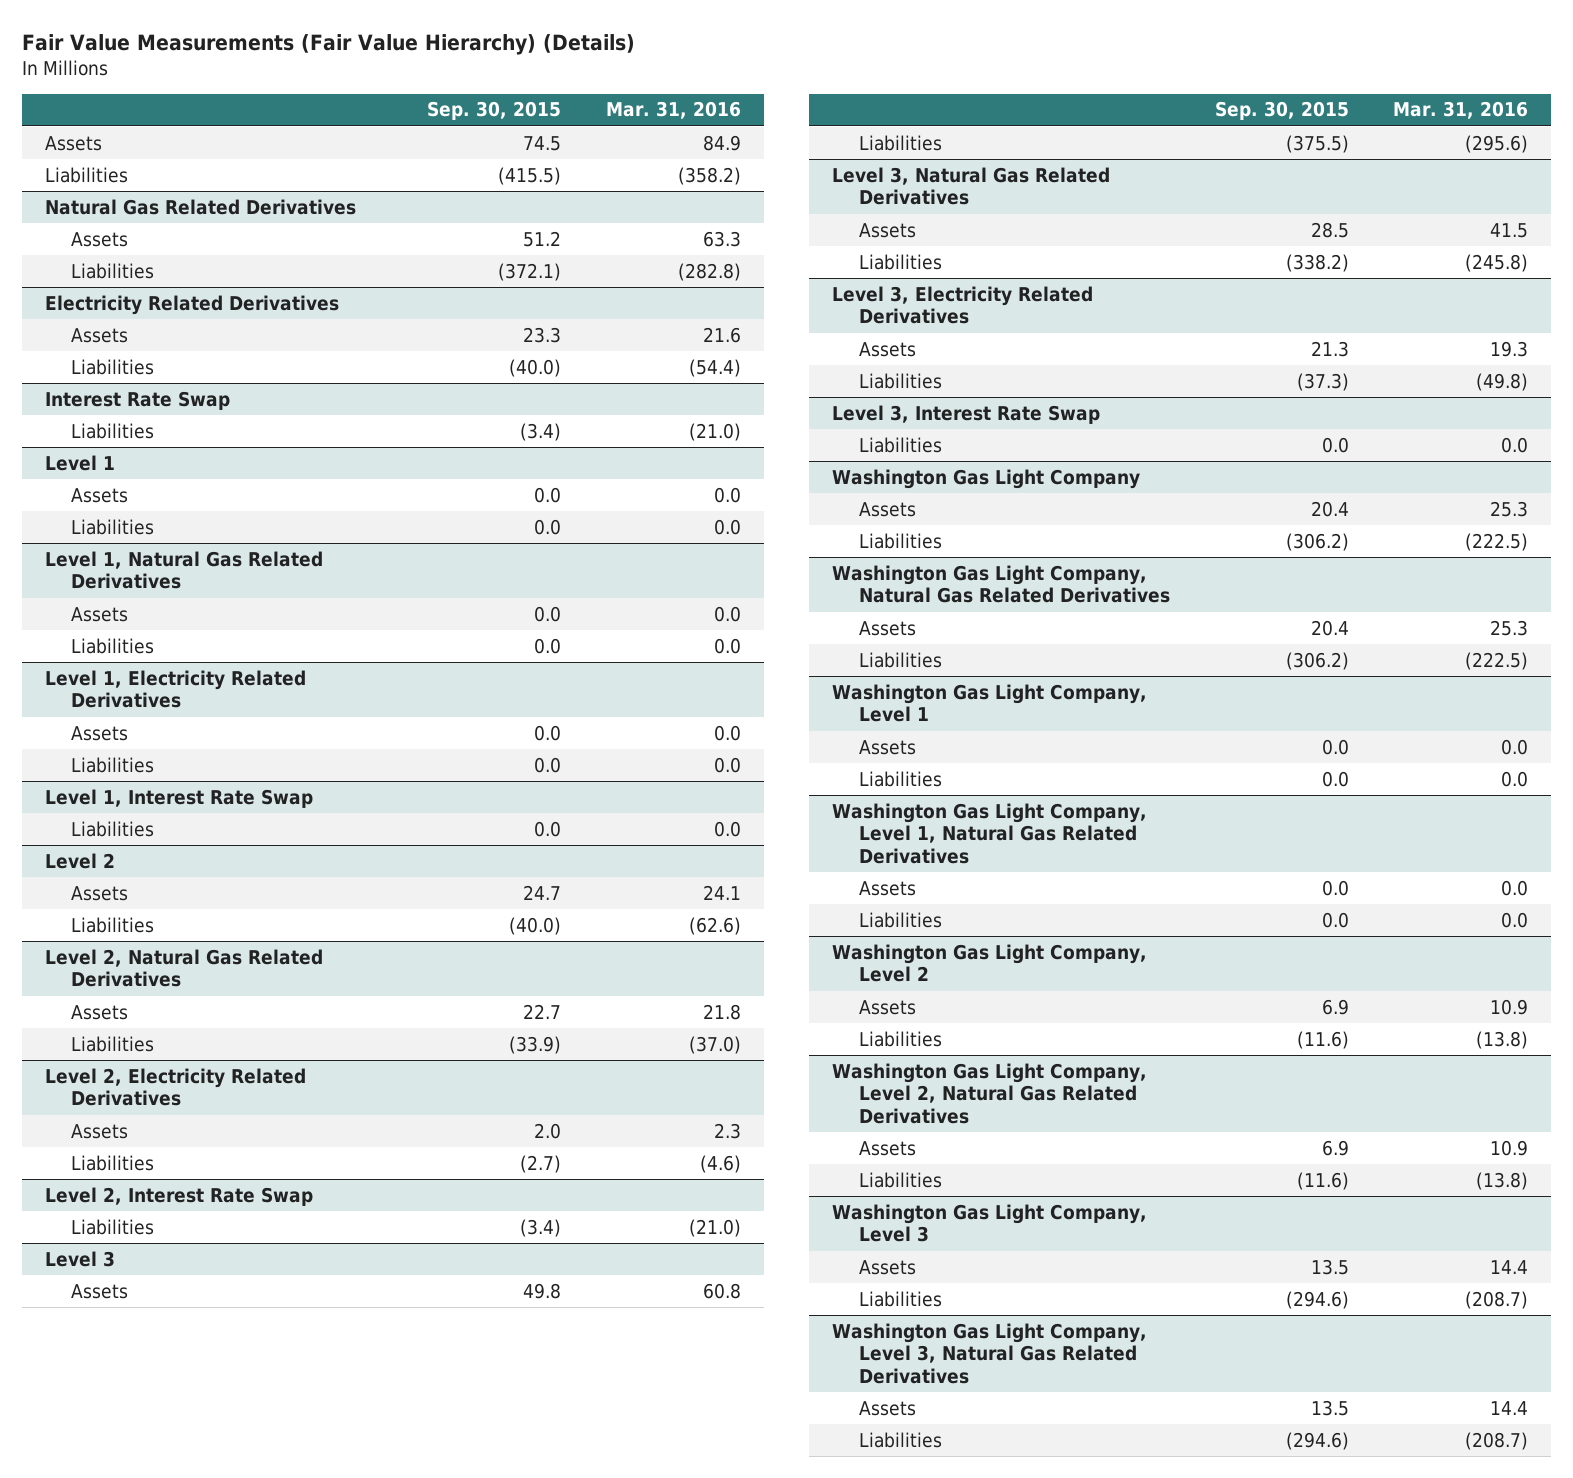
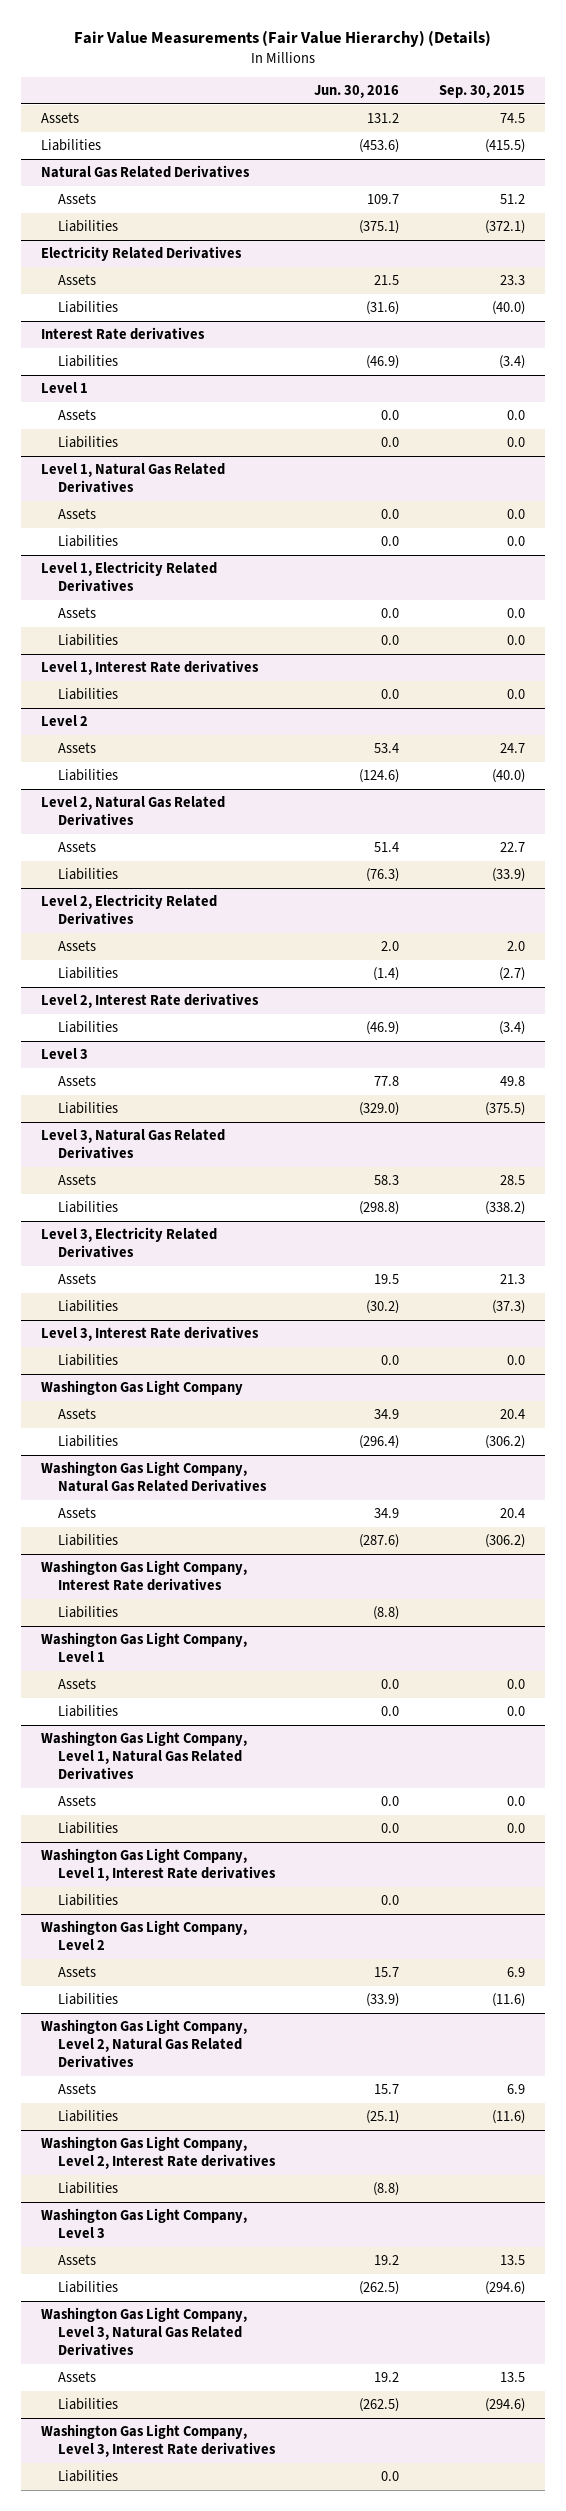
- | Sep. 30, 2015 | Mar. 31, 2016
+ | Jun. 30, 2016 | Sep. 30, 2015
- Interest Rate Swap
+ Interest Rate derivatives
- Level 1, Interest Rate Swap
+ Level 1, Interest Rate derivatives
- Level 2, Interest Rate Swap
+ Level 2, Interest Rate derivatives
- Level 3, Interest Rate Swap
+ Level 3, Interest Rate derivatives
+ Washington Gas Light Company, Interest Rate derivatives
+ Liabilities | (8.8) |
+ Washington Gas Light Company, Level 1, Interest Rate derivatives
+ Liabilities | 0.0 |
+ Washington Gas Light Company, Level 2, Interest Rate derivatives
+ Liabilities | (8.8) |
+ Washington Gas Light Company, Level 3, Interest Rate derivatives
+ Liabilities | 0.0 |

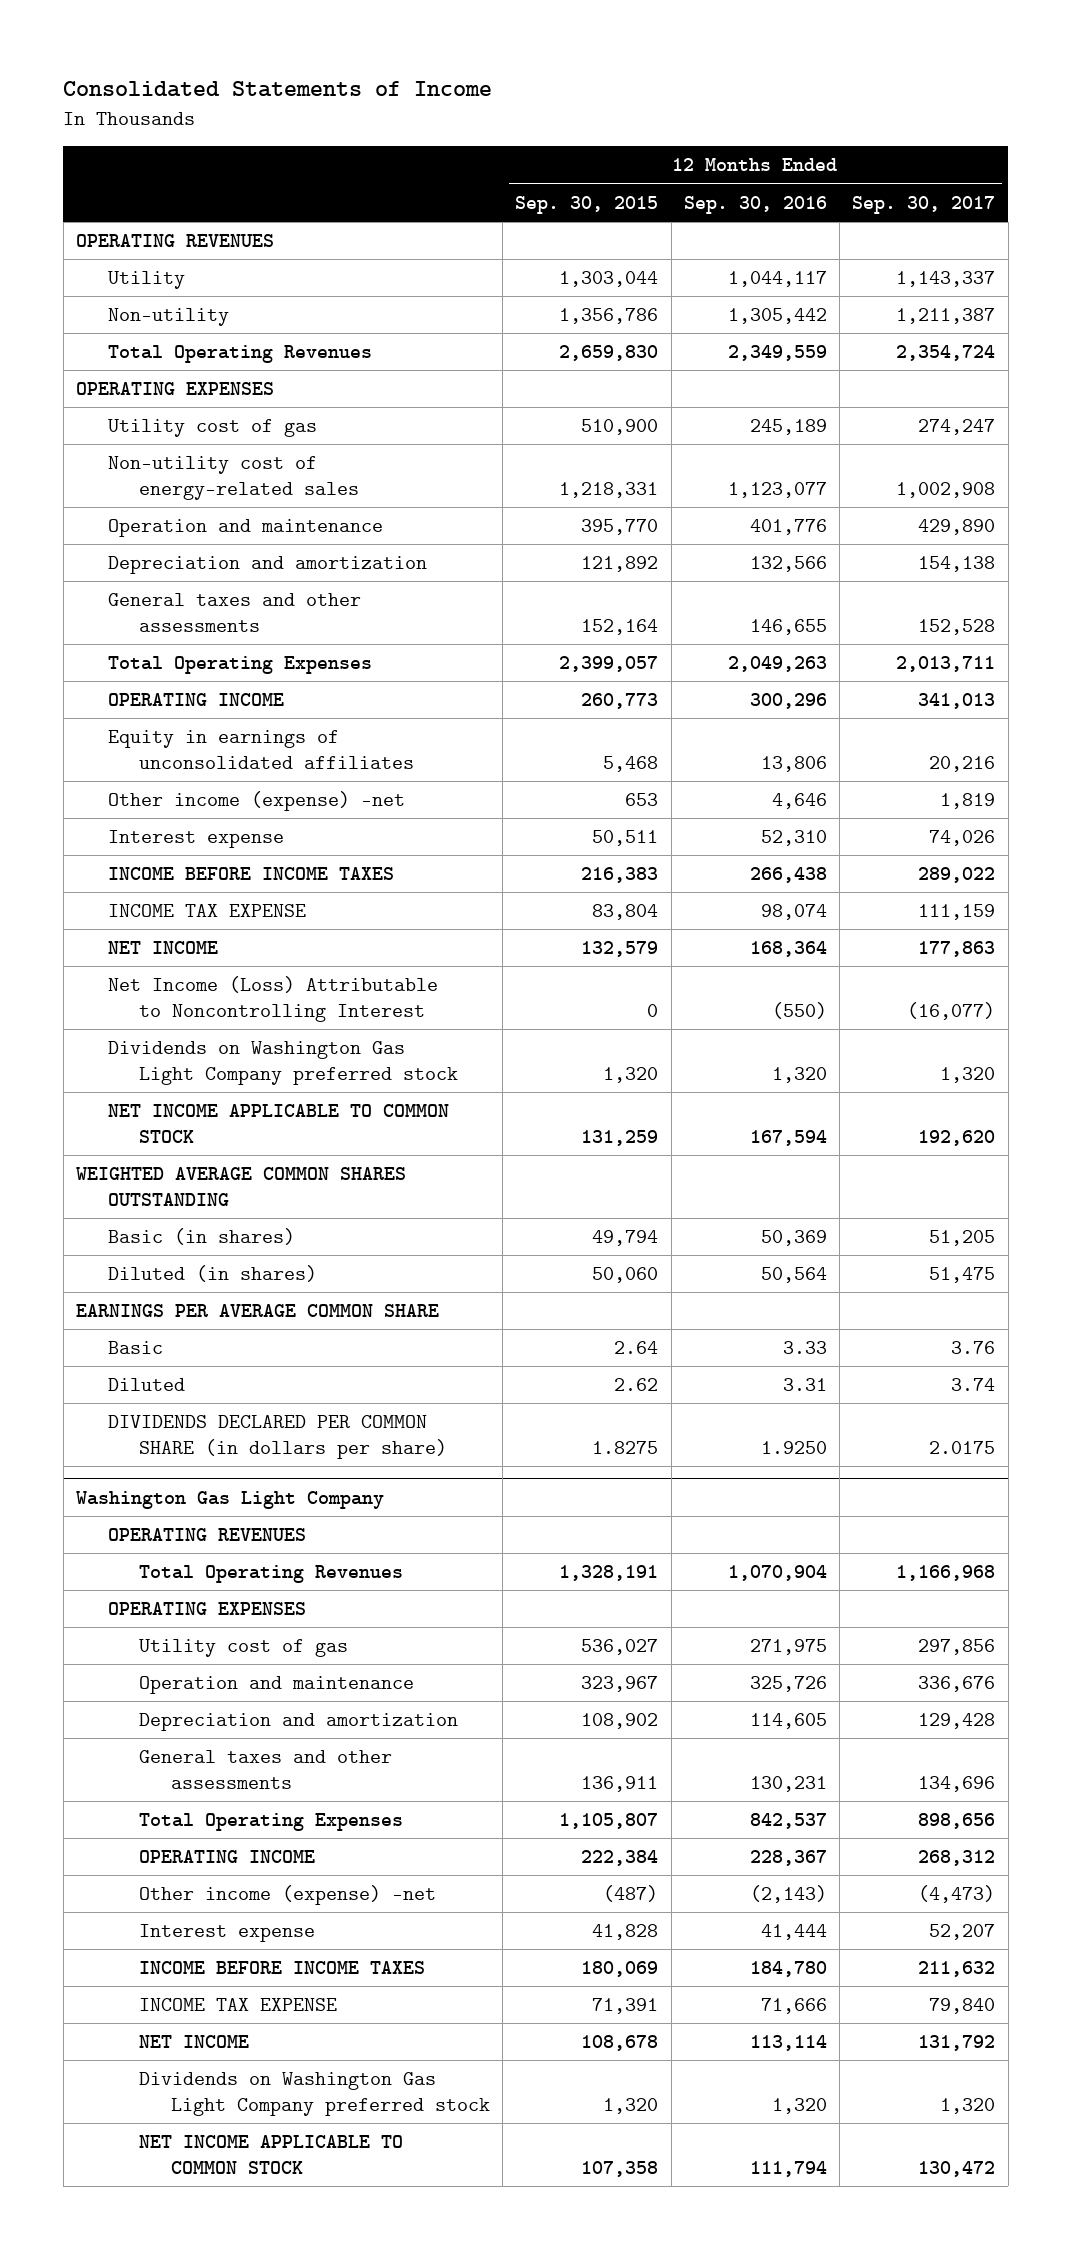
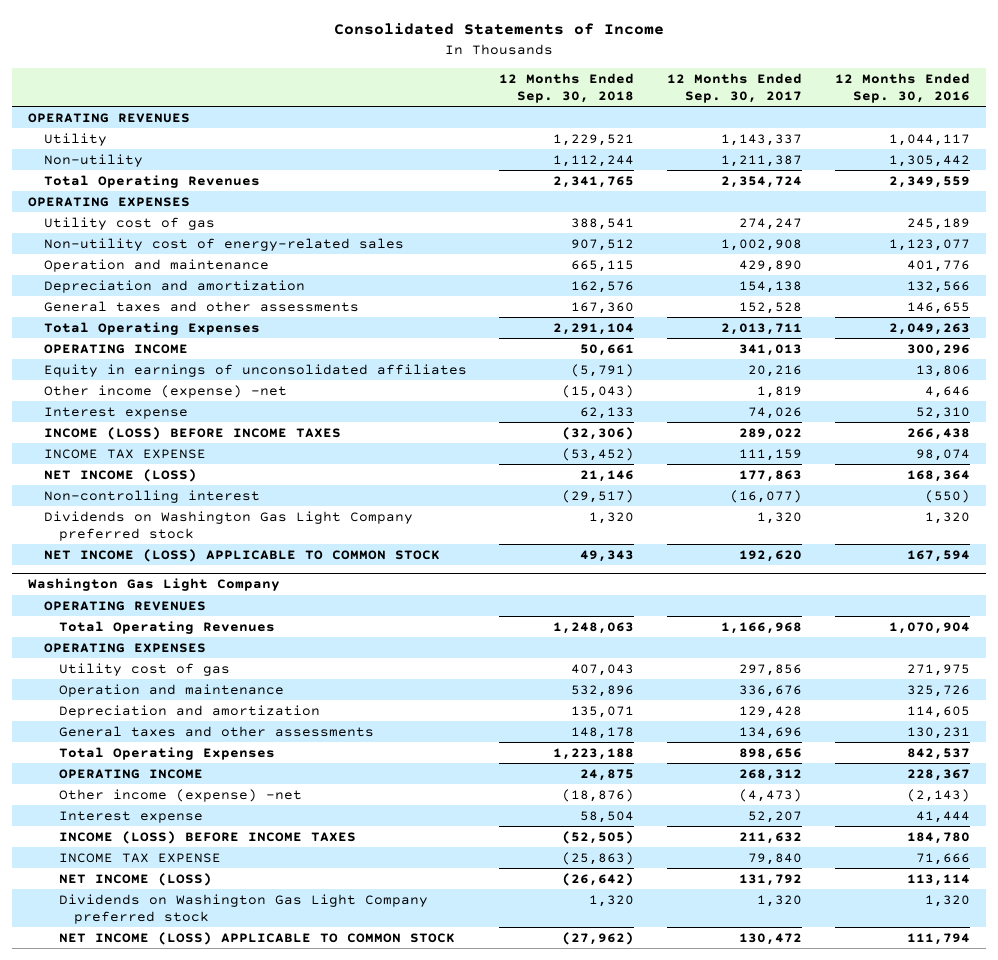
- | 12 Months Ended Sep. 30, 2015 | 12 Months Ended Sep. 30, 2016 | 12 Months Ended Sep. 30, 2017
+ | 12 Months Ended Sep. 30, 2018 | 12 Months Ended Sep. 30, 2017 | 12 Months Ended Sep. 30, 2016
- INCOME BEFORE INCOME TAXES | 216,383 | 266,438 | 289,022
+ INCOME (LOSS) BEFORE INCOME TAXES | (32,306) | 289,022 | 266,438
- NET INCOME | 132,579 | 168,364 | 177,863
- Net Income (Loss) Attributable to Noncontrolling Interest | 0 | (550) | (16,077)
+ NET INCOME (LOSS) | 21,146 | 177,863 | 168,364
+ Non-controlling interest | (29,517) | (16,077) | (550)
- NET INCOME APPLICABLE TO COMMON STOCK | 131,259 | 167,594 | 192,620
- WEIGHTED AVERAGE COMMON SHARES OUTSTANDING
- Basic (in shares) | 49,794 | 50,369 | 51,205
- Diluted (in shares) | 50,060 | 50,564 | 51,475
- EARNINGS PER AVERAGE COMMON SHARE
- Basic | 2.64 | 3.33 | 3.76
- Diluted | 2.62 | 3.31 | 3.74
- DIVIDENDS DECLARED PER COMMON SHARE (in dollars per share) | 1.8275 | 1.9250 | 2.0175
+ NET INCOME (LOSS) APPLICABLE TO COMMON STOCK | 49,343 | 192,620 | 167,594
@ Washington Gas Light Company
- INCOME BEFORE INCOME TAXES | 180,069 | 184,780 | 211,632
+ INCOME (LOSS) BEFORE INCOME TAXES | (52,505) | 211,632 | 184,780
- NET INCOME | 108,678 | 113,114 | 131,792
+ NET INCOME (LOSS) | (26,642) | 131,792 | 113,114
- NET INCOME APPLICABLE TO COMMON STOCK | 107,358 | 111,794 | 130,472
+ NET INCOME (LOSS) APPLICABLE TO COMMON STOCK | (27,962) | 130,472 | 111,794

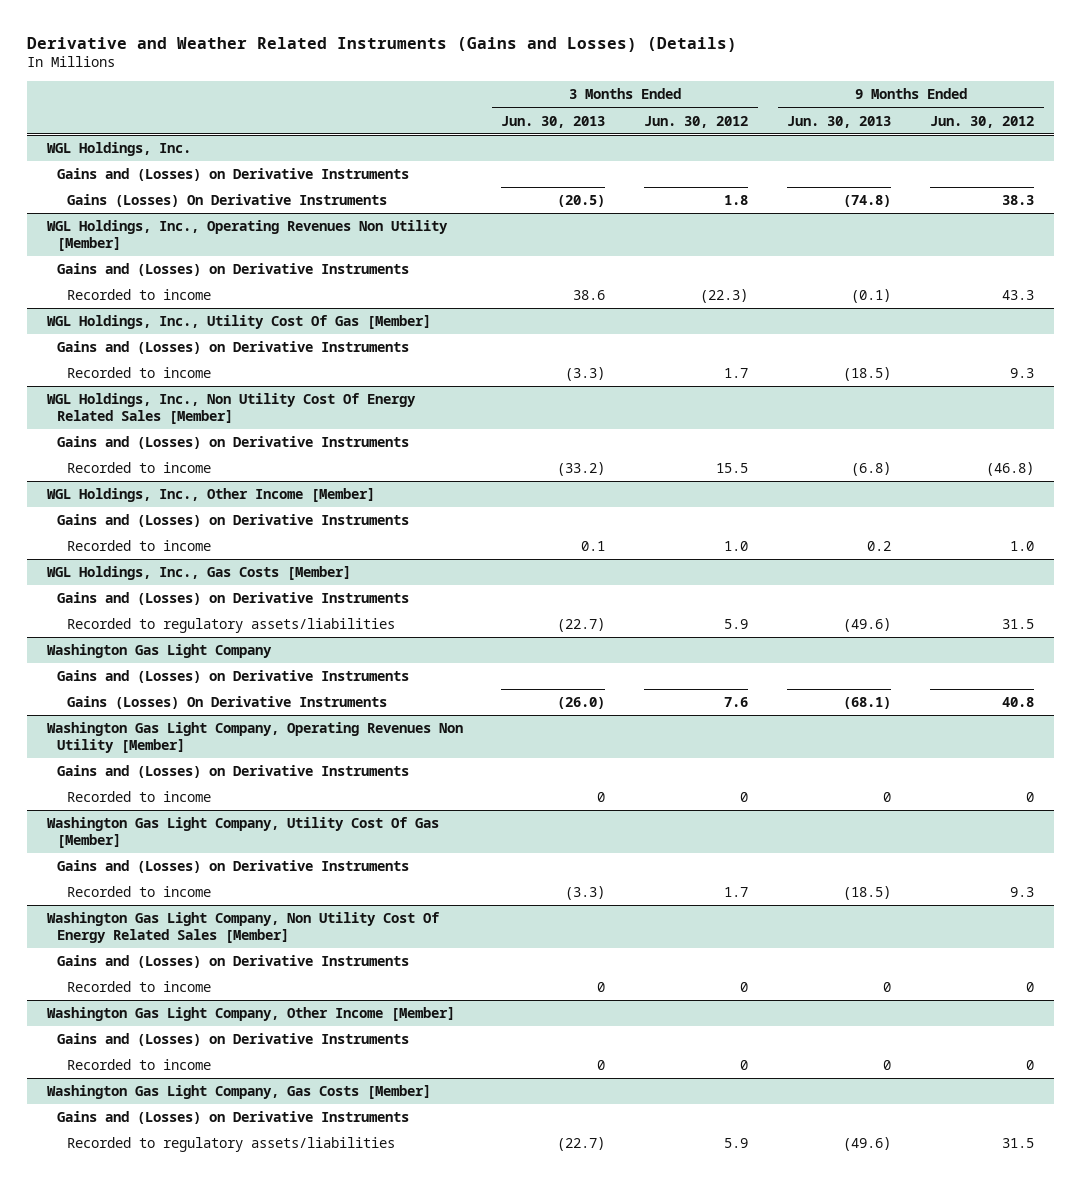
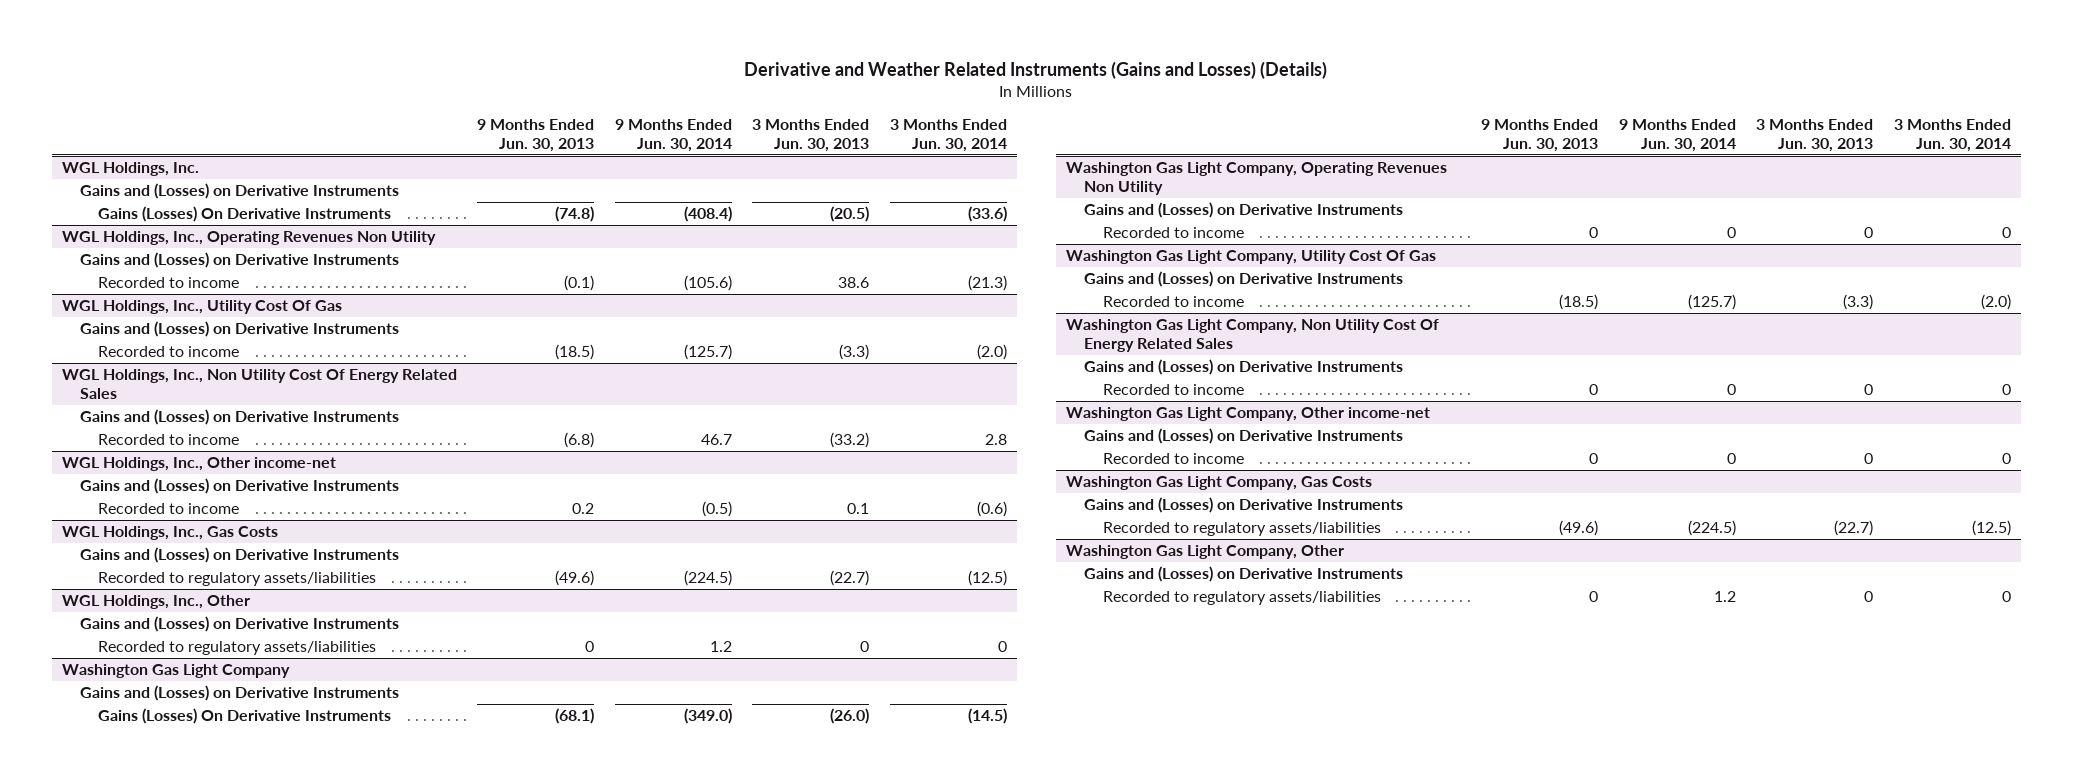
- | 3 Months Ended Jun. 30, 2013 | 3 Months Ended Jun. 30, 2012 | 9 Months Ended Jun. 30, 2013 | 9 Months Ended Jun. 30, 2012
+ | 9 Months Ended Jun. 30, 2013 | 9 Months Ended Jun. 30, 2014 | 3 Months Ended Jun. 30, 2013 | 3 Months Ended Jun. 30, 2014
- WGL Holdings, Inc., Operating Revenues Non Utility [Member]
+ WGL Holdings, Inc., Operating Revenues Non Utility
- WGL Holdings, Inc., Utility Cost Of Gas [Member]
+ WGL Holdings, Inc., Utility Cost Of Gas
- WGL Holdings, Inc., Non Utility Cost Of Energy Related Sales [Member]
+ WGL Holdings, Inc., Non Utility Cost Of Energy Related Sales
- WGL Holdings, Inc., Other Income [Member]
+ WGL Holdings, Inc., Other income-net
- WGL Holdings, Inc., Gas Costs [Member]
+ WGL Holdings, Inc., Gas Costs
+ WGL Holdings, Inc., Other
+ Gains and (Losses) on Derivative Instruments
+ Recorded to regulatory assets/liabilities | 0 | 1.2 | 0 | 0
- Washington Gas Light Company, Operating Revenues Non Utility [Member]
+ Washington Gas Light Company, Operating Revenues Non Utility
- Washington Gas Light Company, Utility Cost Of Gas [Member]
+ Washington Gas Light Company, Utility Cost Of Gas
- Washington Gas Light Company, Non Utility Cost Of Energy Related Sales [Member]
+ Washington Gas Light Company, Non Utility Cost Of Energy Related Sales
- Washington Gas Light Company, Other Income [Member]
+ Washington Gas Light Company, Other income-net
- Washington Gas Light Company, Gas Costs [Member]
+ Washington Gas Light Company, Gas Costs
+ Washington Gas Light Company, Other
+ Gains and (Losses) on Derivative Instruments
+ Recorded to regulatory assets/liabilities | 0 | 1.2 | 0 | 0

